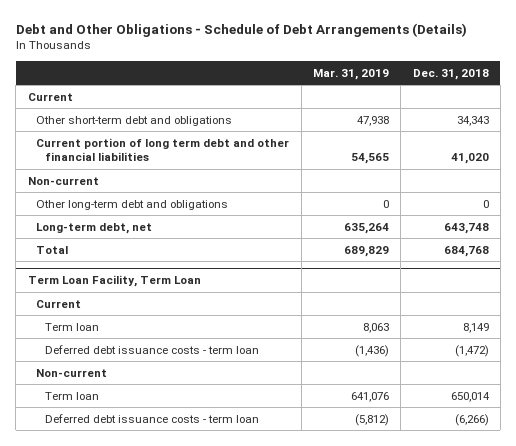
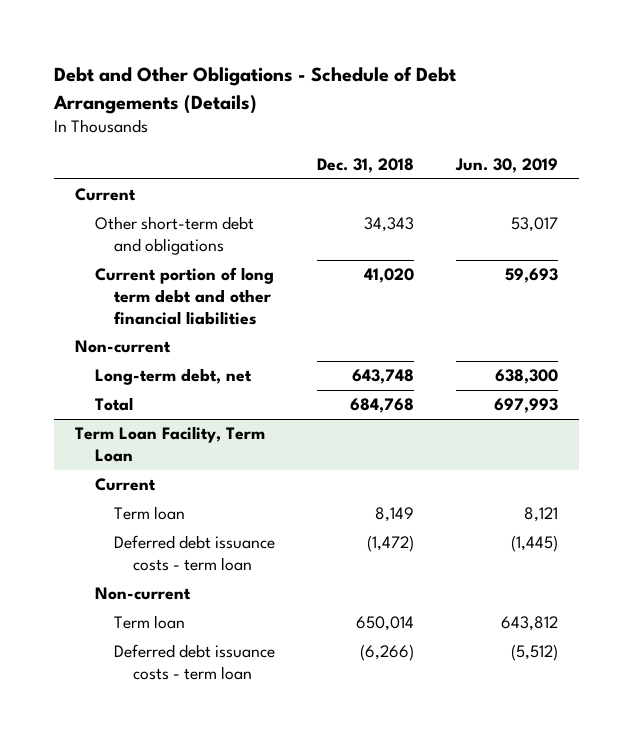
- | Mar. 31, 2019 | Dec. 31, 2018
+ | Dec. 31, 2018 | Jun. 30, 2019
- Other long-term debt and obligations | 0 | 0

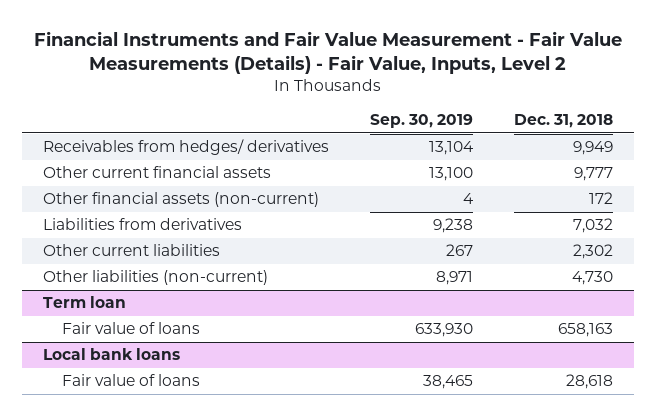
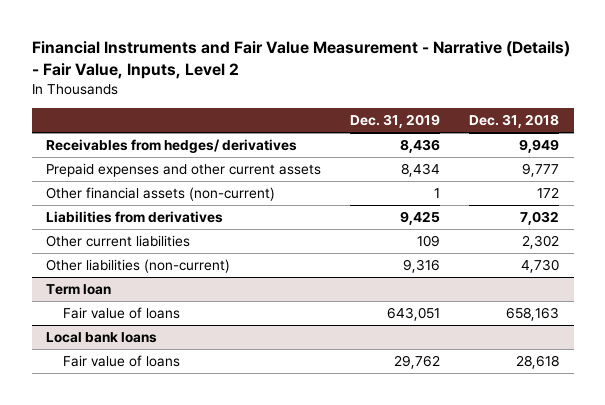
- Financial Instruments and Fair Value Measurement - Fair Value Measurements (Details) - Fair Value, Inputs, Level 2
+ Financial Instruments and Fair Value Measurement - Narrative (Details) - Fair Value, Inputs, Level 2
- | Sep. 30, 2019 | Dec. 31, 2018
+ | Dec. 31, 2019 | Dec. 31, 2018
- Other current financial assets | 13,100 | 9,777
+ Prepaid expenses and other current assets | 8,434 | 9,777

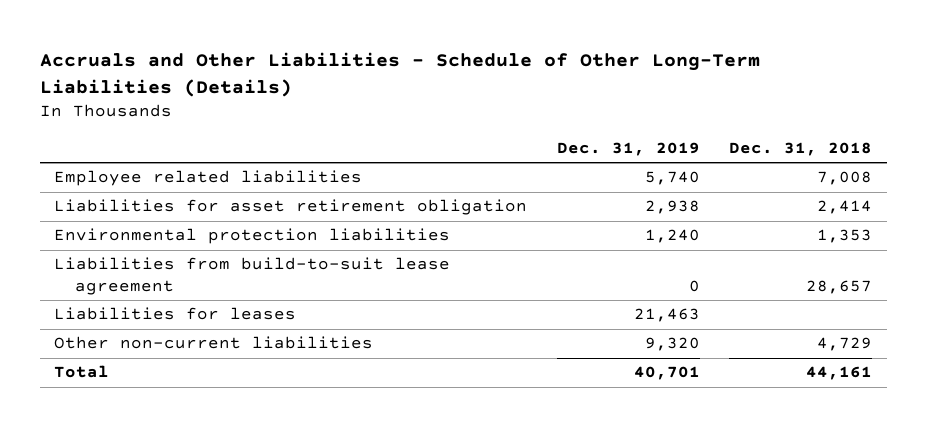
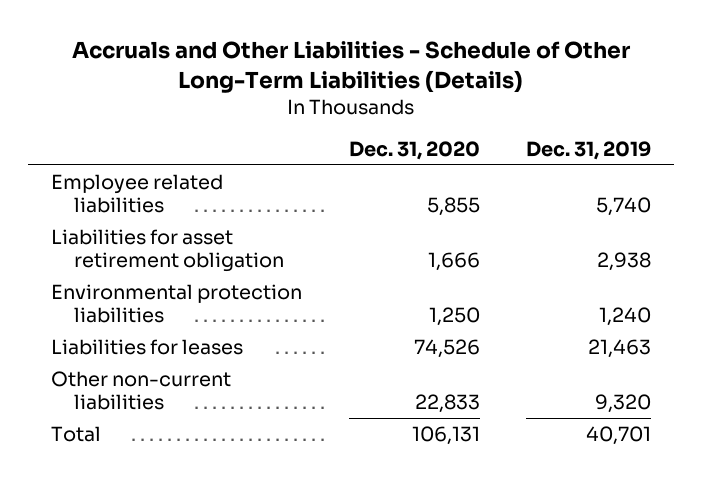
- | Dec. 31, 2019 | Dec. 31, 2018
+ | Dec. 31, 2020 | Dec. 31, 2019
- Liabilities from build-to-suit lease agreement | 0 | 28,657

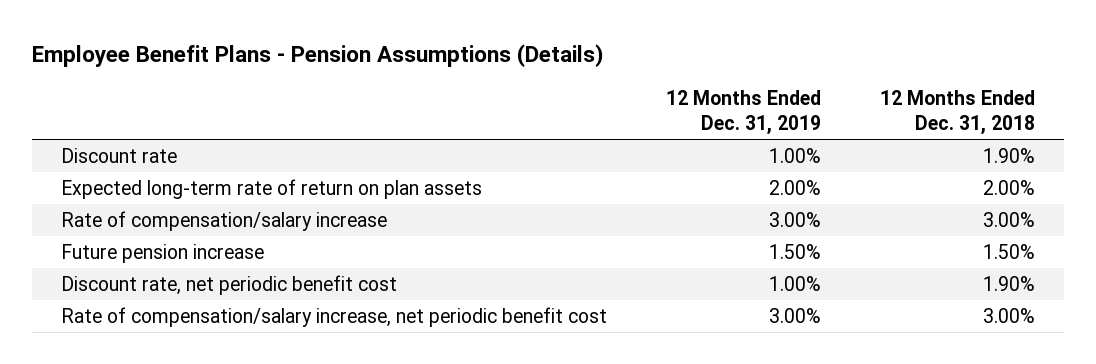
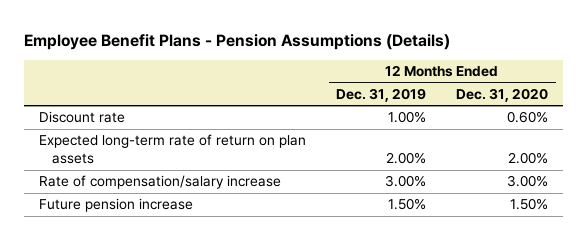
- | 12 Months Ended Dec. 31, 2019 | 12 Months Ended Dec. 31, 2018
+ | 12 Months Ended Dec. 31, 2019 | 12 Months Ended Dec. 31, 2020
- Discount rate, net periodic benefit cost | 1.00% | 1.90%
- Rate of compensation/salary increase, net periodic benefit cost | 3.00% | 3.00%

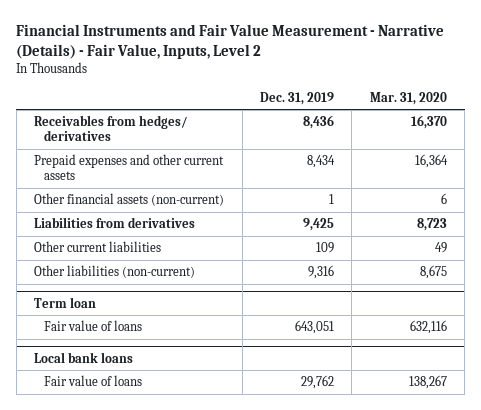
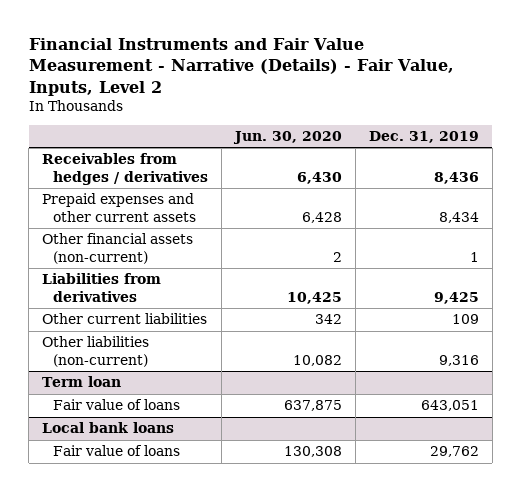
- | Dec. 31, 2019 | Mar. 31, 2020
+ | Jun. 30, 2020 | Dec. 31, 2019
- Receivables from hedges/ derivatives | 8,436 | 16,370
+ Receivables from hedges / derivatives | 6,430 | 8,436

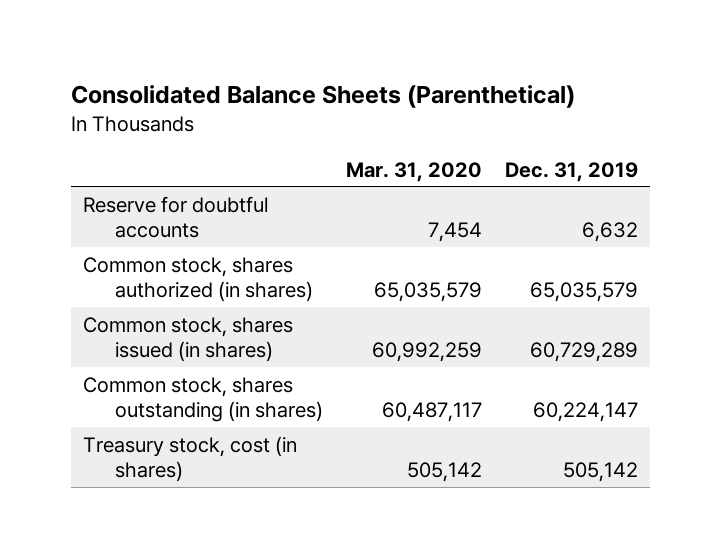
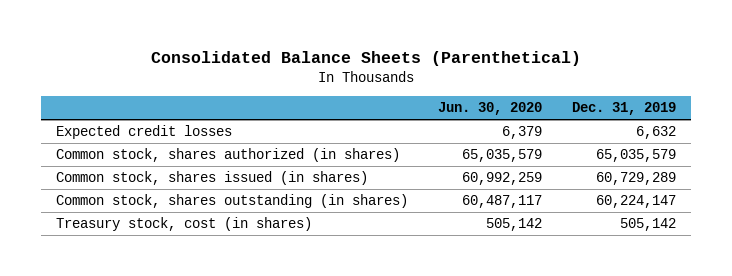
- | Mar. 31, 2020 | Dec. 31, 2019
+ | Jun. 30, 2020 | Dec. 31, 2019
- Reserve for doubtful accounts | 7,454 | 6,632
+ Expected credit losses | 6,379 | 6,632

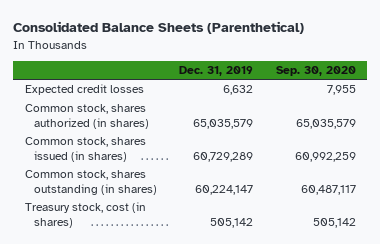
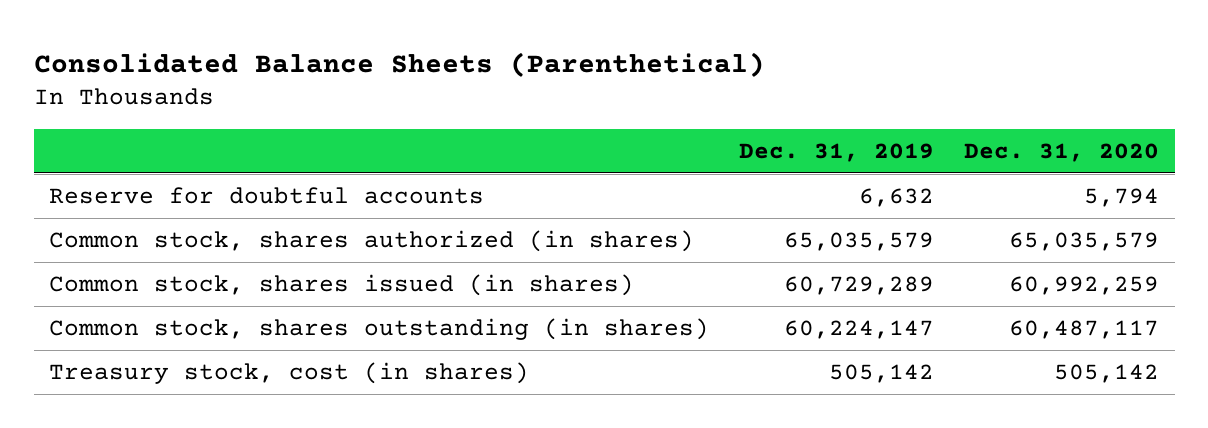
- | Dec. 31, 2019 | Sep. 30, 2020
+ | Dec. 31, 2019 | Dec. 31, 2020
- Expected credit losses | 6,632 | 7,955
+ Reserve for doubtful accounts | 6,632 | 5,794

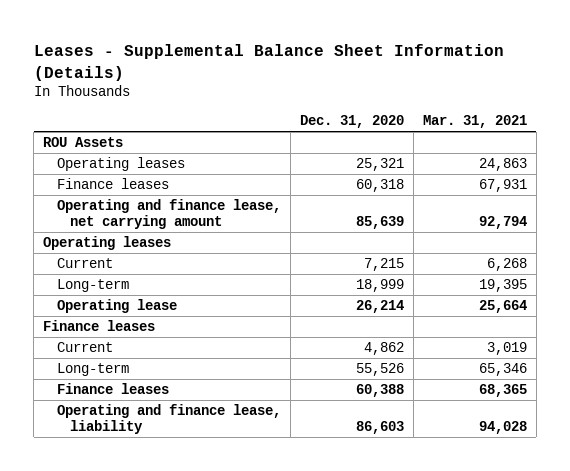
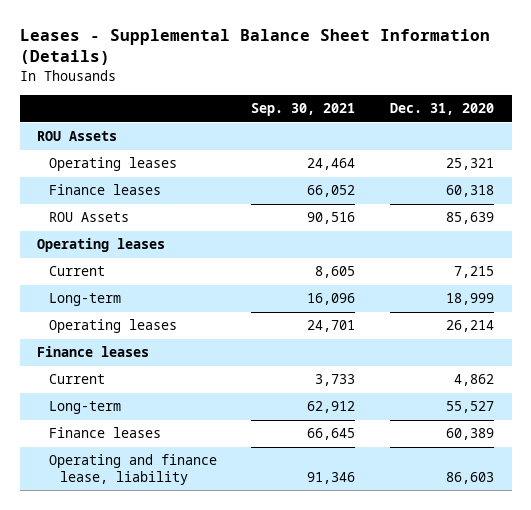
- | Dec. 31, 2020 | Mar. 31, 2021
+ | Sep. 30, 2021 | Dec. 31, 2020
- Operating and finance lease, net carrying amount | 85,639 | 92,794
+ ROU Assets | 90,516 | 85,639
- Operating lease | 26,214 | 25,664
+ Operating leases | 24,701 | 26,214
- Long-term | 55,526 | 65,346
- Finance leases | 60,388 | 68,365
+ Long-term | 62,912 | 55,527
+ Finance leases | 66,645 | 60,389

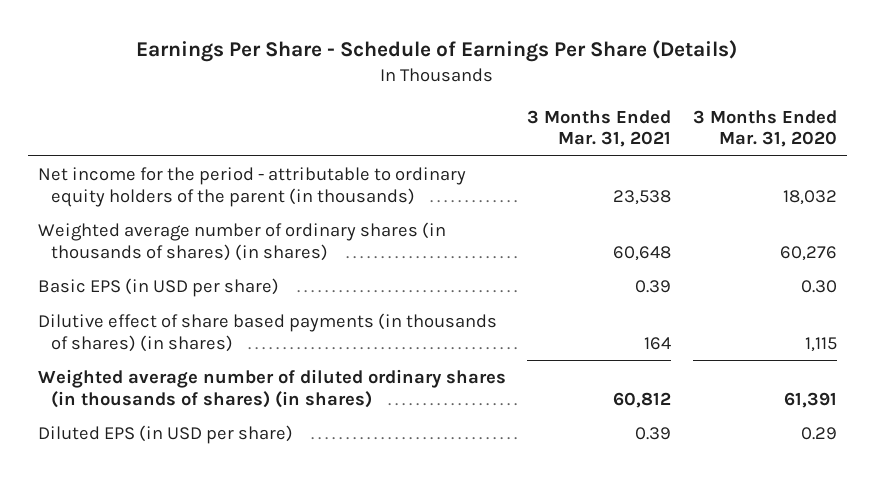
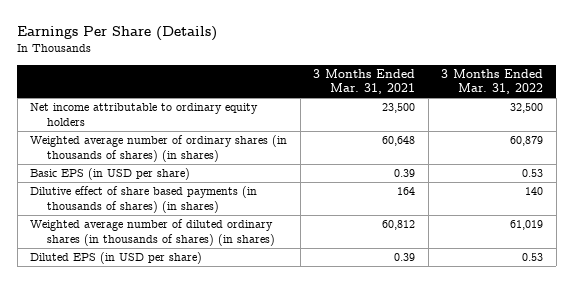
- Earnings Per Share - Schedule of Earnings Per Share (Details)
+ Earnings Per Share (Details)
- | 3 Months Ended Mar. 31, 2021 | 3 Months Ended Mar. 31, 2020
+ | 3 Months Ended Mar. 31, 2021 | 3 Months Ended Mar. 31, 2022
- Net income for the period - attributable to ordinary equity holders of the parent (in thousands) | 23,538 | 18,032
+ Net income attributable to ordinary equity holders | 23,500 | 32,500

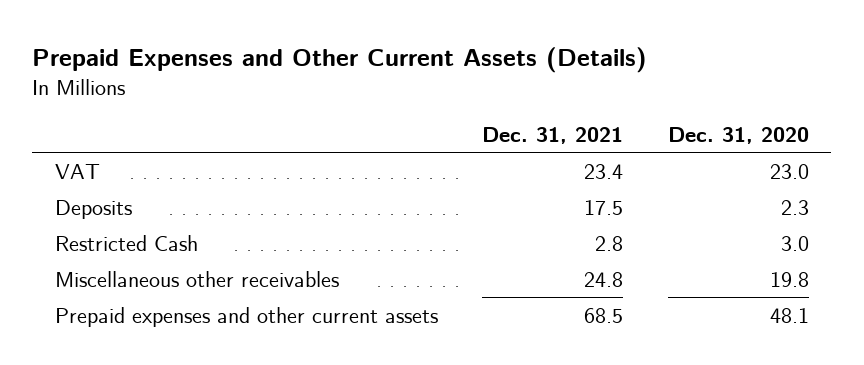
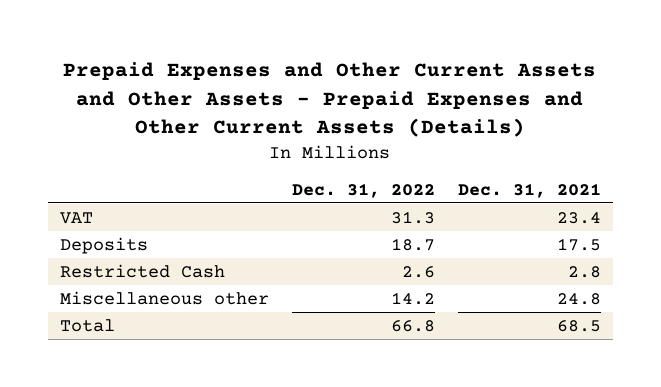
- Prepaid Expenses and Other Current Assets (Details)
+ Prepaid Expenses and Other Current Assets and Other Assets - Prepaid Expenses and Other Current Assets (Details)
- | Dec. 31, 2021 | Dec. 31, 2020
+ | Dec. 31, 2022 | Dec. 31, 2021
- Miscellaneous other receivables | 24.8 | 19.8
- Prepaid expenses and other current assets | 68.5 | 48.1
+ Miscellaneous other | 14.2 | 24.8
+ Total | 66.8 | 68.5

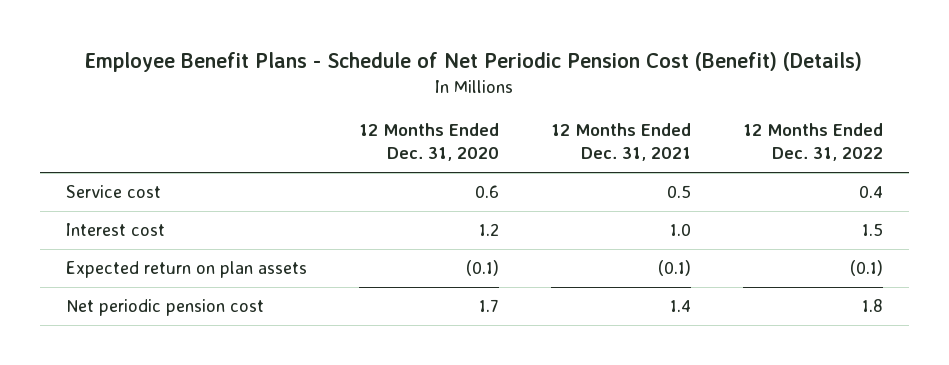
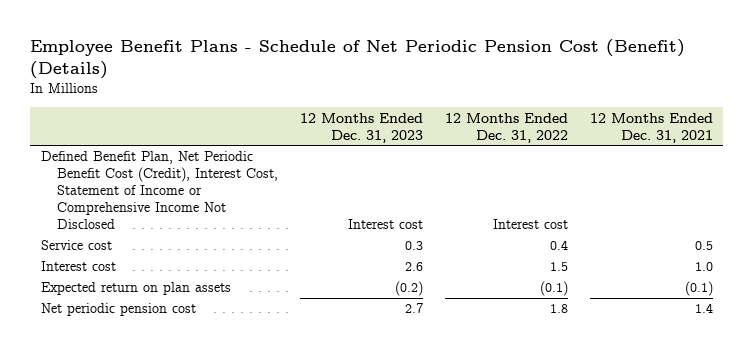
- | 12 Months Ended Dec. 31, 2020 | 12 Months Ended Dec. 31, 2021 | 12 Months Ended Dec. 31, 2022
+ | 12 Months Ended Dec. 31, 2023 | 12 Months Ended Dec. 31, 2022 | 12 Months Ended Dec. 31, 2021
+ Defined Benefit Plan, Net Periodic Benefit Cost (Credit), Interest Cost, Statement of Income or Comprehensive Income Not Disclosed | Interest cost | Interest cost |

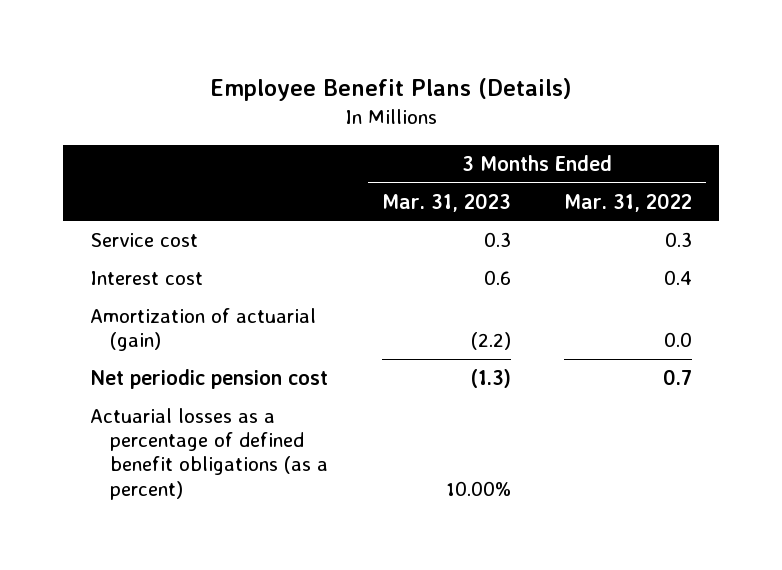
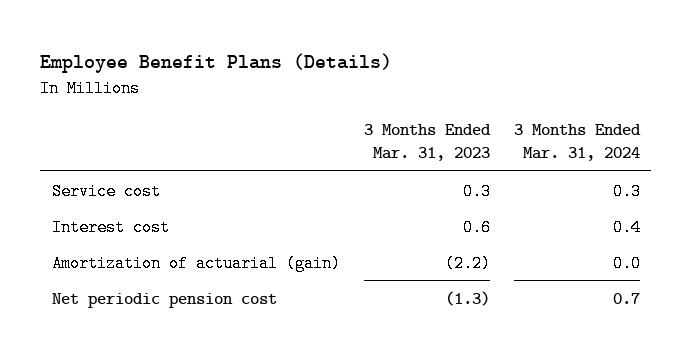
- | 3 Months Ended Mar. 31, 2023 | 3 Months Ended Mar. 31, 2022
+ | 3 Months Ended Mar. 31, 2023 | 3 Months Ended Mar. 31, 2024
- Actuarial losses as a percentage of defined benefit obligations (as a percent) | 10.00% |

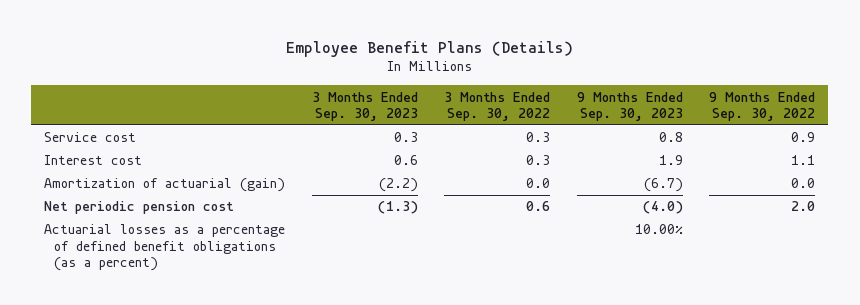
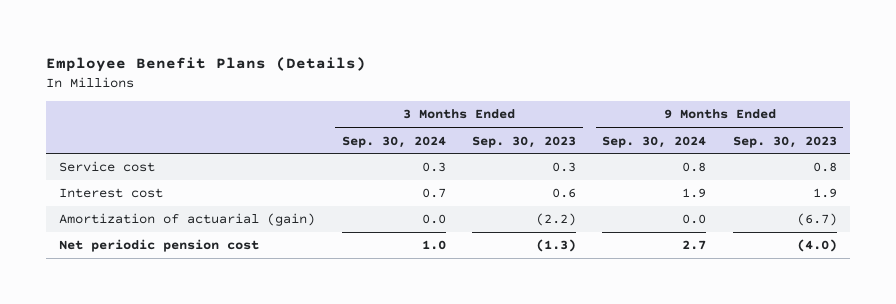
- | 3 Months Ended Sep. 30, 2023 | 3 Months Ended Sep. 30, 2022 | 9 Months Ended Sep. 30, 2023 | 9 Months Ended Sep. 30, 2022
+ | 3 Months Ended Sep. 30, 2024 | 3 Months Ended Sep. 30, 2023 | 9 Months Ended Sep. 30, 2024 | 9 Months Ended Sep. 30, 2023
- Actuarial losses as a percentage of defined benefit obligations (as a percent) | | | 10.00% |

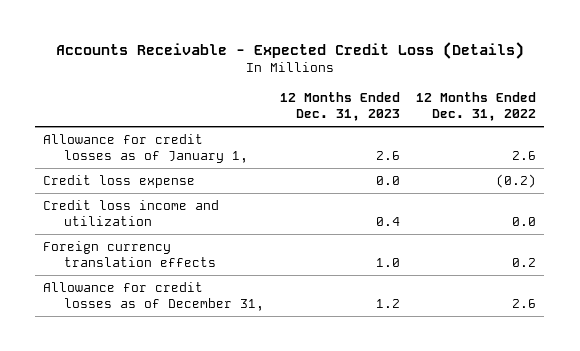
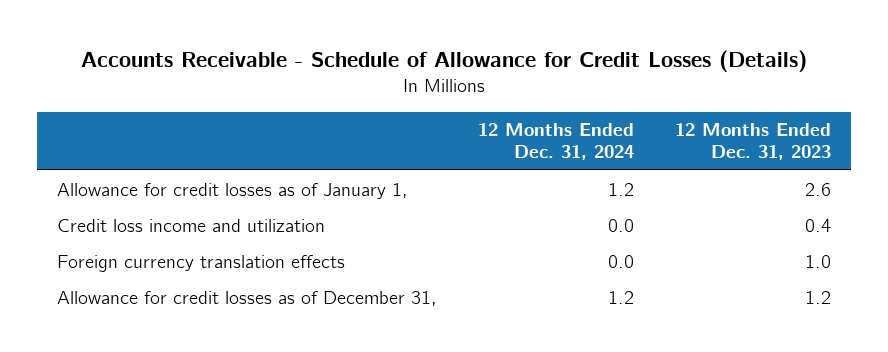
- Accounts Receivable - Expected Credit Loss (Details)
+ Accounts Receivable - Schedule of Allowance for Credit Losses (Details)
- | 12 Months Ended Dec. 31, 2023 | 12 Months Ended Dec. 31, 2022
+ | 12 Months Ended Dec. 31, 2024 | 12 Months Ended Dec. 31, 2023
- Credit loss expense | 0.0 | (0.2)

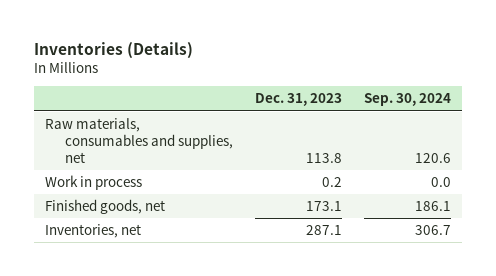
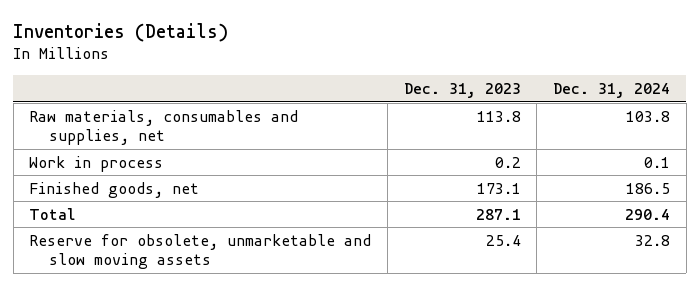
- | Dec. 31, 2023 | Sep. 30, 2024
+ | Dec. 31, 2023 | Dec. 31, 2024
- Inventories, net | 287.1 | 306.7
+ Total | 287.1 | 290.4
+ Reserve for obsolete, unmarketable and slow moving assets | 25.4 | 32.8

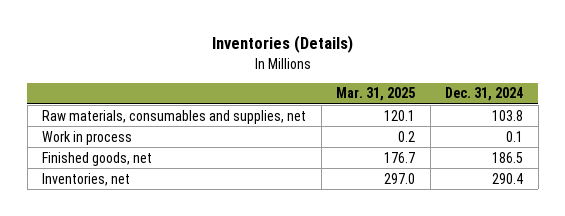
- | Dec. 31, 2023 | Dec. 31, 2024
+ | Mar. 31, 2025 | Dec. 31, 2024
- Total | 287.1 | 290.4
- Reserve for obsolete, unmarketable and slow moving assets | 25.4 | 32.8
+ Inventories, net | 297.0 | 290.4

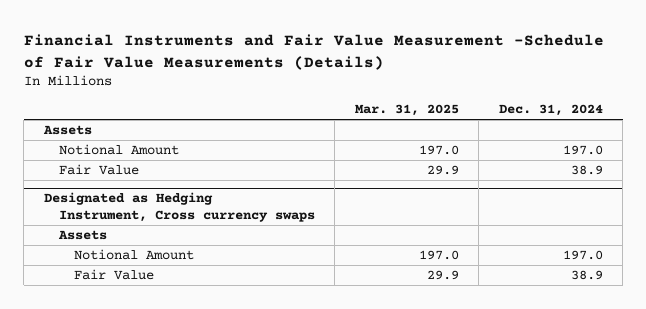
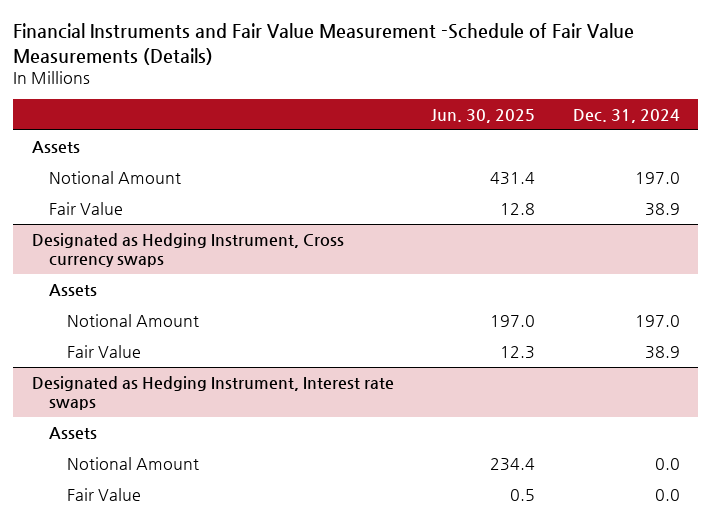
- | Mar. 31, 2025 | Dec. 31, 2024
+ | Jun. 30, 2025 | Dec. 31, 2024
+ Designated as Hedging Instrument, Interest rate swaps
+ Assets
+ Notional Amount | 234.4 | 0.0
+ Fair Value | 0.5 | 0.0

